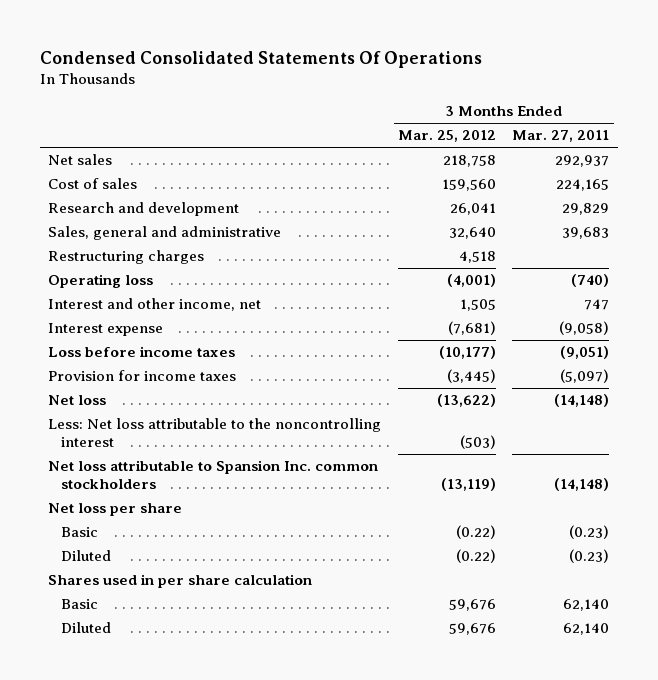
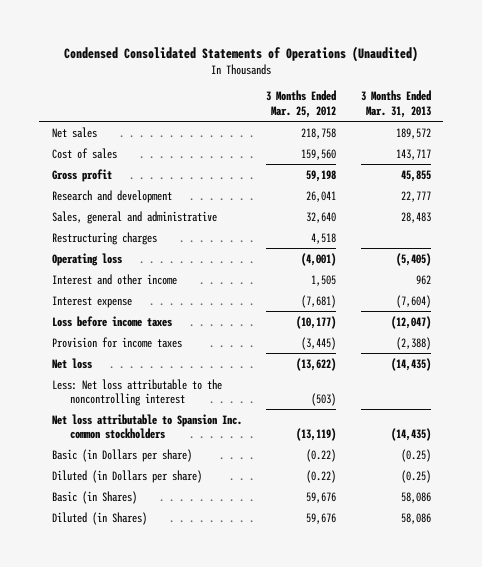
- Condensed Consolidated Statements Of Operations
+ Condensed Consolidated Statements of Operations (Unaudited)
- | 3 Months Ended Mar. 25, 2012 | 3 Months Ended Mar. 27, 2011
+ | 3 Months Ended Mar. 25, 2012 | 3 Months Ended Mar. 31, 2013
+ Gross profit | 59,198 | 45,855
- Interest and other income, net | 1,505 | 747
+ Interest and other income | 1,505 | 962
- Net loss per share
- Basic | (0.22) | (0.23)
- Diluted | (0.22) | (0.23)
- Shares used in per share calculation
- Basic | 59,676 | 62,140
- Diluted | 59,676 | 62,140
+ Basic (in Dollars per share) | (0.22) | (0.25)
+ Diluted (in Dollars per share) | (0.22) | (0.25)
+ Basic (in Shares) | 59,676 | 58,086
+ Diluted (in Shares) | 59,676 | 58,086

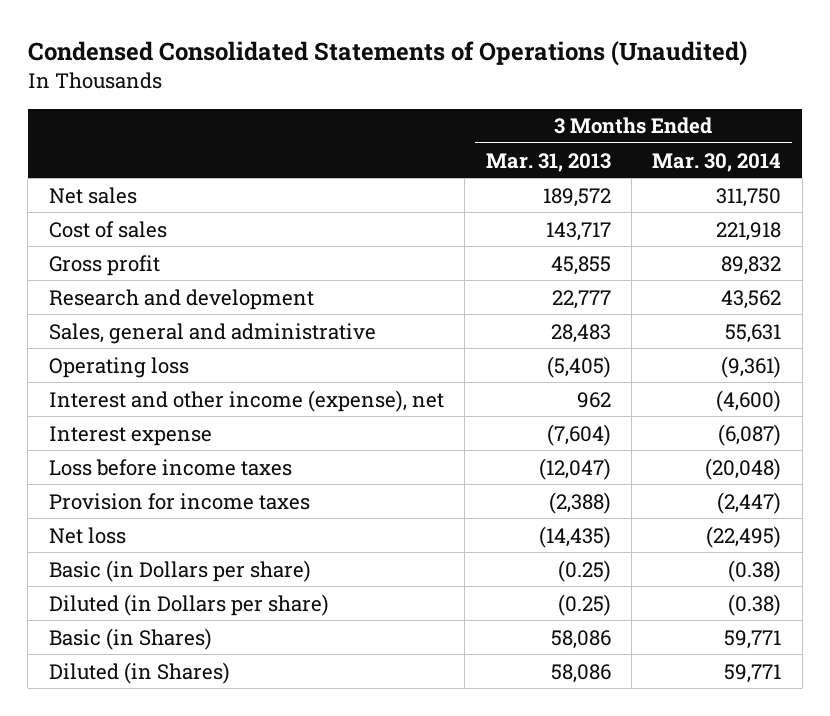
- | 3 Months Ended Mar. 25, 2012 | 3 Months Ended Mar. 31, 2013
+ | 3 Months Ended Mar. 31, 2013 | 3 Months Ended Mar. 30, 2014
- Restructuring charges | 4,518 |
- Interest and other income | 1,505 | 962
+ Interest and other income (expense), net | 962 | (4,600)
- Less: Net loss attributable to the noncontrolling interest | (503) |
- Net loss attributable to Spansion Inc. common stockholders | (13,119) | (14,435)

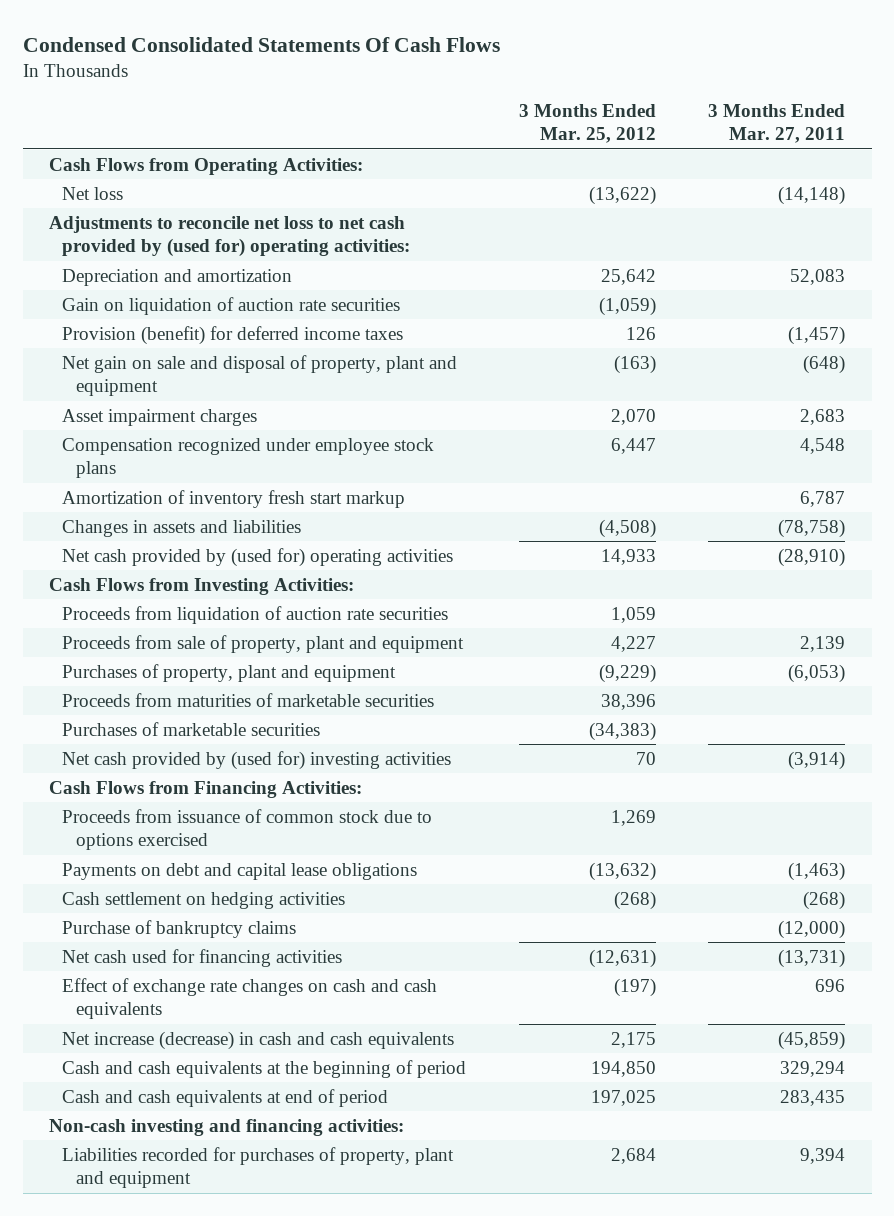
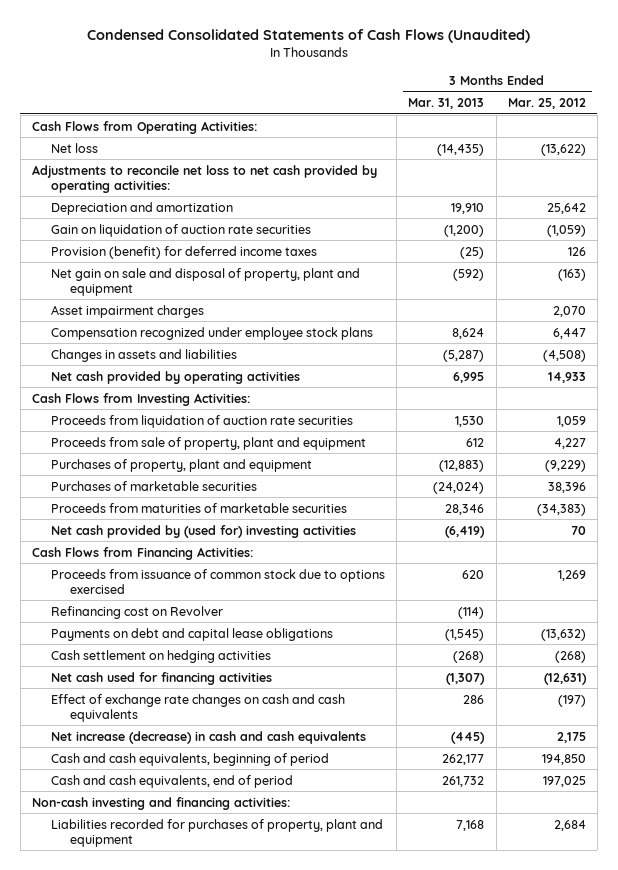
- Condensed Consolidated Statements Of Cash Flows
+ Condensed Consolidated Statements of Cash Flows (Unaudited)
- | 3 Months Ended Mar. 25, 2012 | 3 Months Ended Mar. 27, 2011
+ | 3 Months Ended Mar. 31, 2013 | 3 Months Ended Mar. 25, 2012
- Adjustments to reconcile net loss to net cash provided by (used for) operating activities:
+ Adjustments to reconcile net loss to net cash provided by operating activities:
- Amortization of inventory fresh start markup | | 6,787
- Net cash provided by (used for) operating activities | 14,933 | (28,910)
+ Net cash provided by operating activities | 6,995 | 14,933
- Proceeds from maturities of marketable securities | 38,396 |
- Purchases of marketable securities | (34,383) |
+ Purchases of marketable securities | (24,024) | 38,396
+ Proceeds from maturities of marketable securities | 28,346 | (34,383)
+ Refinancing cost on Revolver | (114) |
- Purchase of bankruptcy claims | | (12,000)
- Cash and cash equivalents at the beginning of period | 194,850 | 329,294
- Cash and cash equivalents at end of period | 197,025 | 283,435
+ Cash and cash equivalents, beginning of period | 262,177 | 194,850
+ Cash and cash equivalents, end of period | 261,732 | 197,025

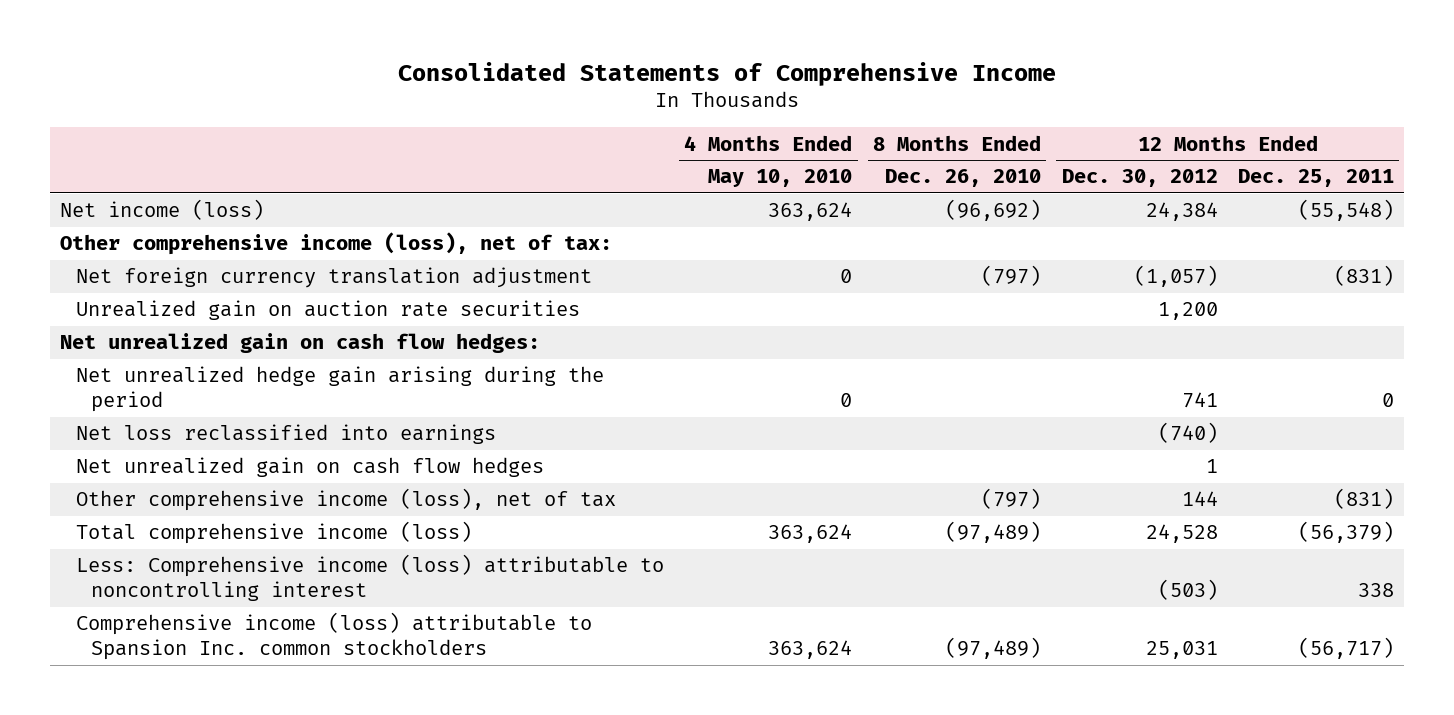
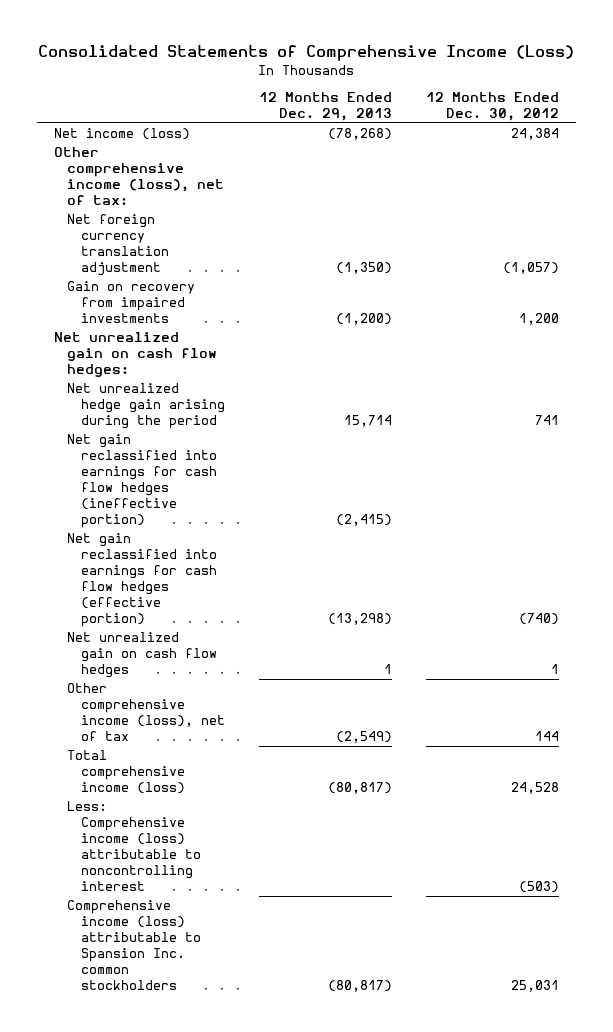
- Consolidated Statements of Comprehensive Income
+ Consolidated Statements of Comprehensive Income (Loss)
- | 4 Months Ended May 10, 2010 | 8 Months Ended Dec. 26, 2010 | 12 Months Ended Dec. 30, 2012 | 12 Months Ended Dec. 25, 2011
+ | 12 Months Ended Dec. 29, 2013 | 12 Months Ended Dec. 30, 2012
- Unrealized gain on auction rate securities | | | 1,200 |
+ Gain on recovery from impaired investments | (1,200) | 1,200
- Net loss reclassified into earnings | | | (740) |
+ Net gain reclassified into earnings for cash flow hedges (ineffective portion) | (2,415) |
+ Net gain reclassified into earnings for cash flow hedges (effective portion) | (13,298) | (740)

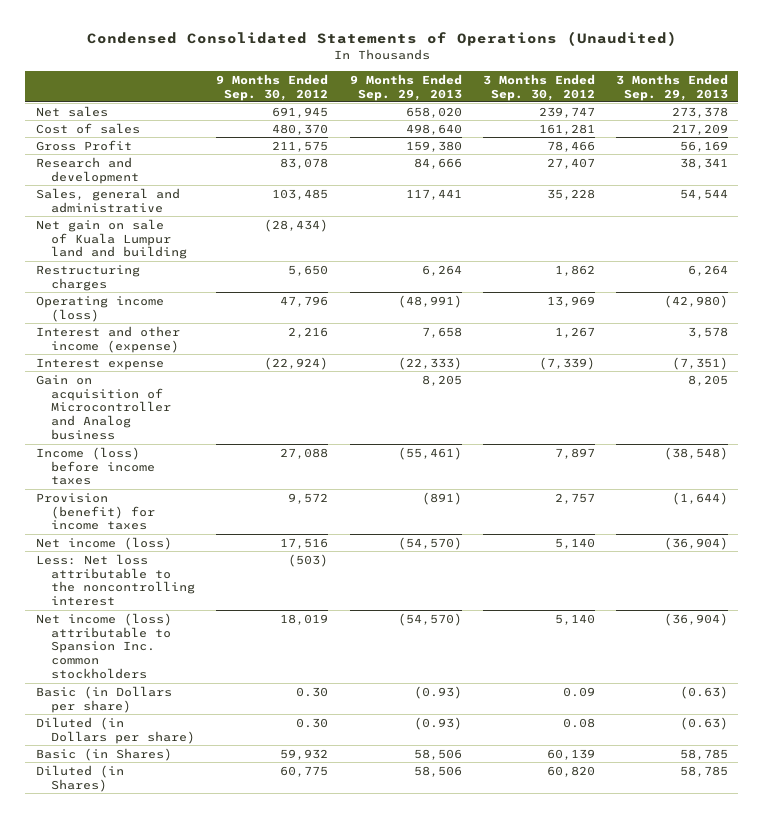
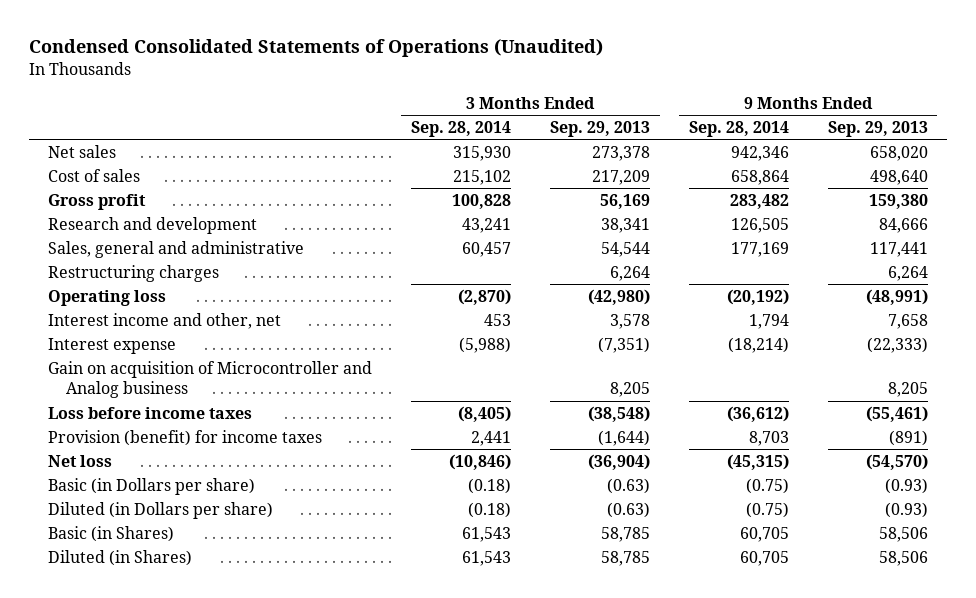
- | 9 Months Ended Sep. 30, 2012 | 9 Months Ended Sep. 29, 2013 | 3 Months Ended Sep. 30, 2012 | 3 Months Ended Sep. 29, 2013
+ | 3 Months Ended Sep. 28, 2014 | 3 Months Ended Sep. 29, 2013 | 9 Months Ended Sep. 28, 2014 | 9 Months Ended Sep. 29, 2013
- Gross Profit | 211,575 | 159,380 | 78,466 | 56,169
+ Gross profit | 100,828 | 56,169 | 283,482 | 159,380
- Net gain on sale of Kuala Lumpur land and building | (28,434) | | |
- Operating income (loss) | 47,796 | (48,991) | 13,969 | (42,980)
- Interest and other income (expense) | 2,216 | 7,658 | 1,267 | 3,578
+ Operating loss | (2,870) | (42,980) | (20,192) | (48,991)
+ Interest income and other, net | 453 | 3,578 | 1,794 | 7,658
- Income (loss) before income taxes | 27,088 | (55,461) | 7,897 | (38,548)
+ Loss before income taxes | (8,405) | (38,548) | (36,612) | (55,461)
- Net income (loss) | 17,516 | (54,570) | 5,140 | (36,904)
- Less: Net loss attributable to the noncontrolling interest | (503) | | |
- Net income (loss) attributable to Spansion Inc. common stockholders | 18,019 | (54,570) | 5,140 | (36,904)
+ Net loss | (10,846) | (36,904) | (45,315) | (54,570)

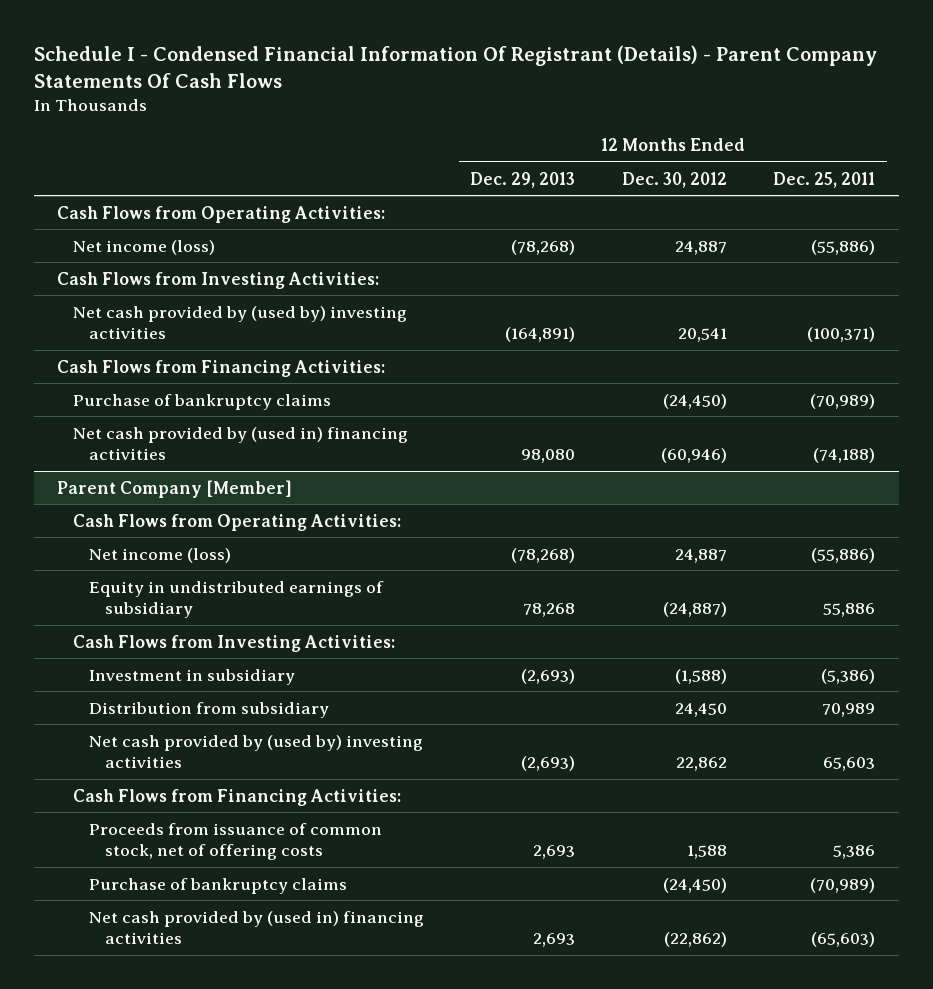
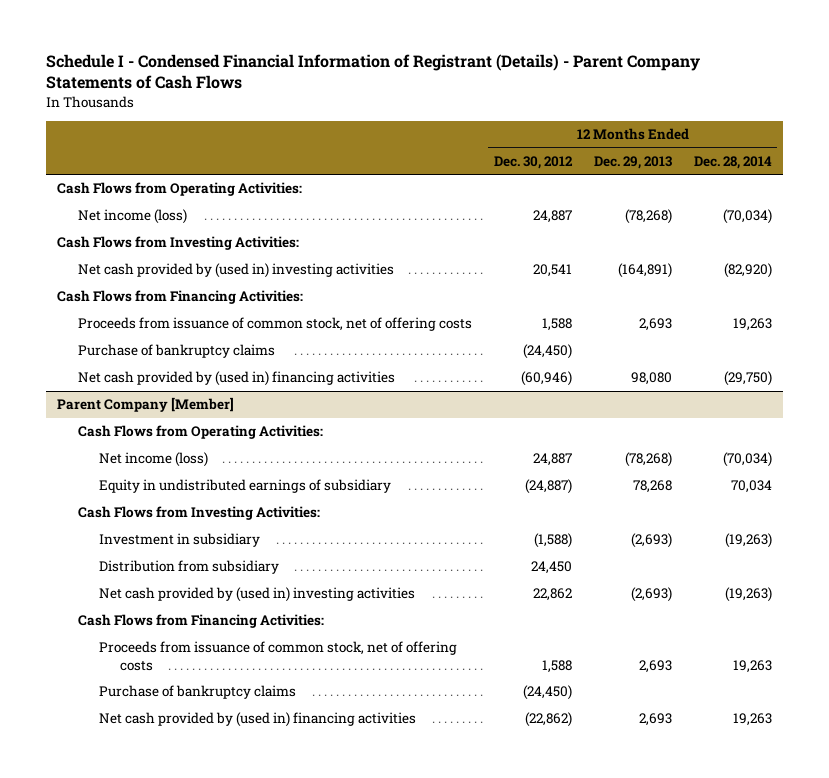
- Schedule I - Condensed Financial Information Of Registrant (Details) - Parent Company Statements Of Cash Flows
+ Schedule I - Condensed Financial Information of Registrant (Details) - Parent Company Statements of Cash Flows
- | 12 Months Ended Dec. 29, 2013 | 12 Months Ended Dec. 30, 2012 | 12 Months Ended Dec. 25, 2011
+ | 12 Months Ended Dec. 30, 2012 | 12 Months Ended Dec. 29, 2013 | 12 Months Ended Dec. 28, 2014
- Net cash provided by (used by) investing activities | (164,891) | 20,541 | (100,371)
+ Net cash provided by (used in) investing activities | 20,541 | (164,891) | (82,920)
+ Proceeds from issuance of common stock, net of offering costs | 1,588 | 2,693 | 19,263
@ Parent Company [Member]
- Net cash provided by (used by) investing activities | (2,693) | 22,862 | 65,603
+ Net cash provided by (used in) investing activities | 22,862 | (2,693) | (19,263)

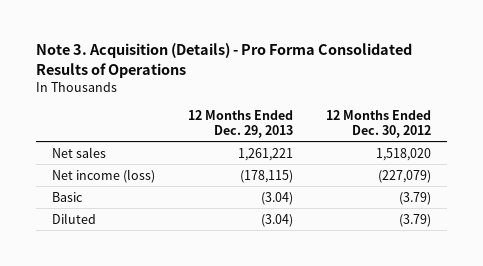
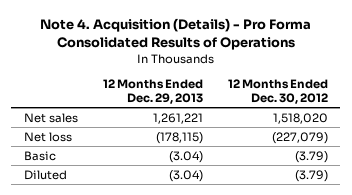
- Note 3. Acquisition (Details) - Pro Forma Consolidated Results of Operations
+ Note 4. Acquisition (Details) - Pro Forma Consolidated Results of Operations
- Net income (loss) | (178,115) | (227,079)
+ Net loss | (178,115) | (227,079)

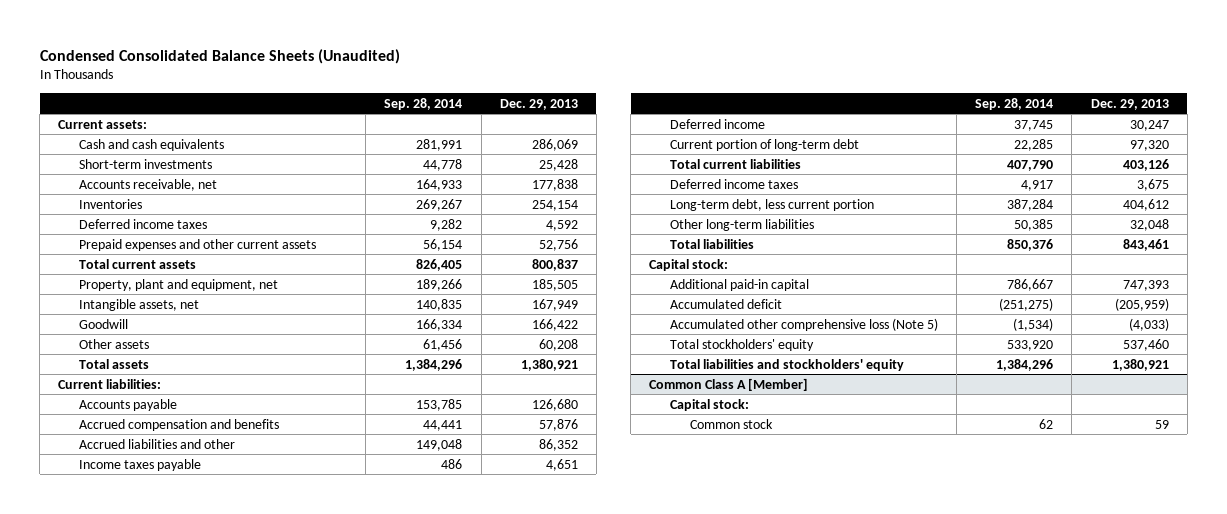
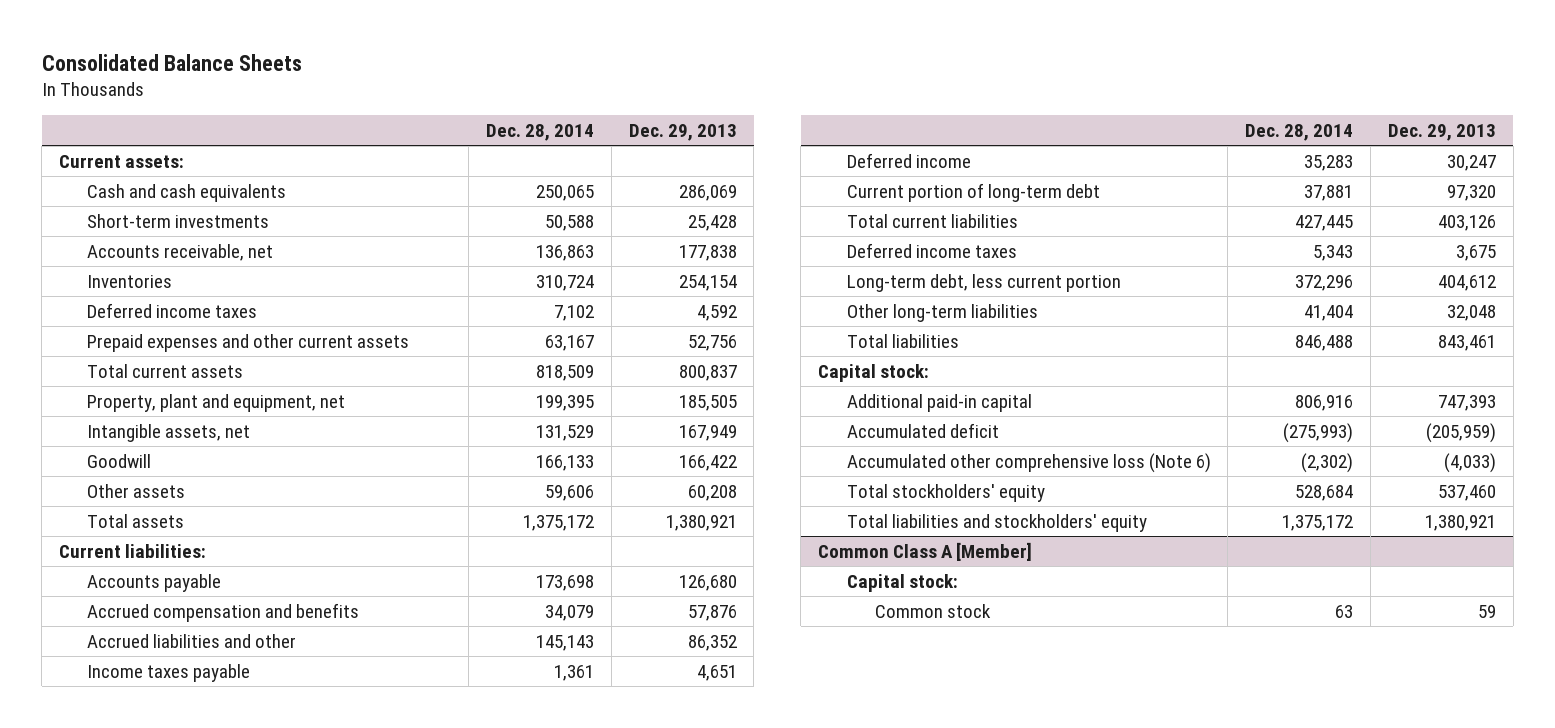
- Condensed Consolidated Balance Sheets (Unaudited)
+ Consolidated Balance Sheets
- | Sep. 28, 2014 | Dec. 29, 2013
+ | Dec. 28, 2014 | Dec. 29, 2013
- Accumulated other comprehensive loss (Note 5) | (1,534) | (4,033)
+ Accumulated other comprehensive loss (Note 6) | (2,302) | (4,033)

